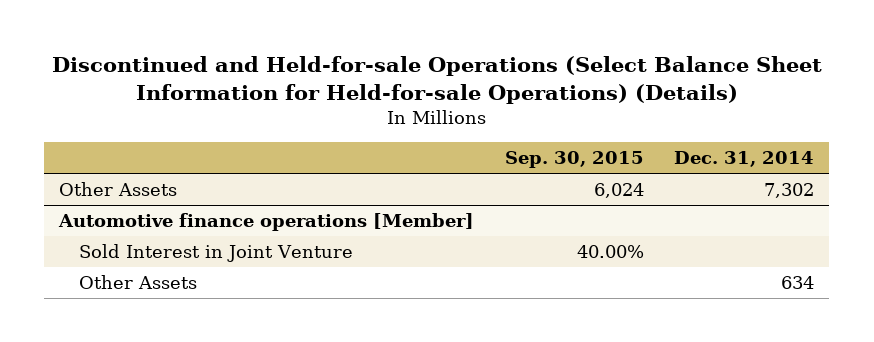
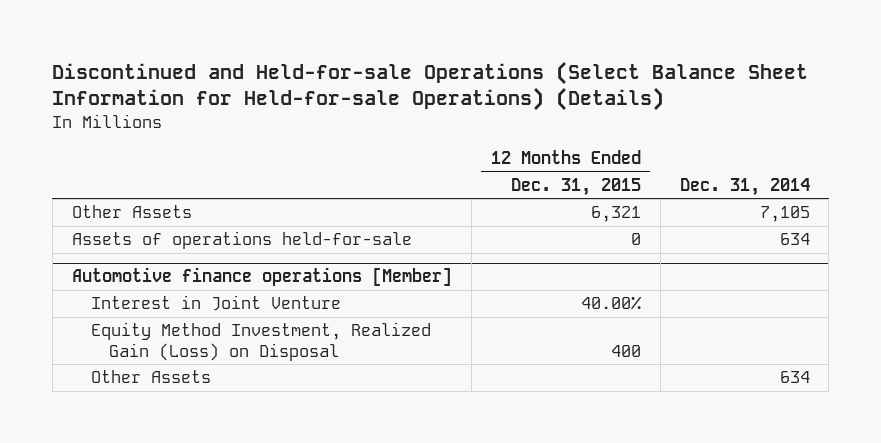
- | Sep. 30, 2015 | Dec. 31, 2014
+ | 12 Months Ended Dec. 31, 2015 | Dec. 31, 2014
- Other Assets | 6,024 | 7,302
+ Other Assets | 6,321 | 7,105
+ Assets of operations held-for-sale | 0 | 634
@ Automotive finance operations [Member]
- Sold Interest in Joint Venture | 40.00% |
+ Interest in Joint Venture | 40.00% |
+ Equity Method Investment, Realized Gain (Loss) on Disposal | 400 |

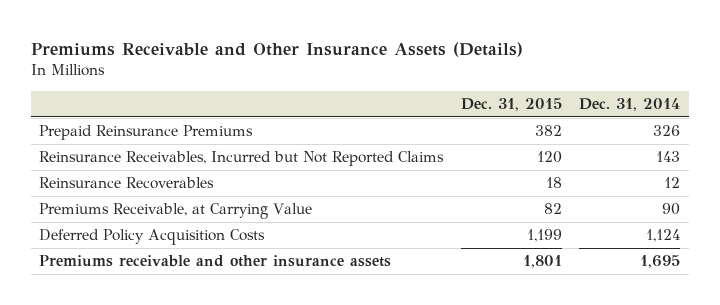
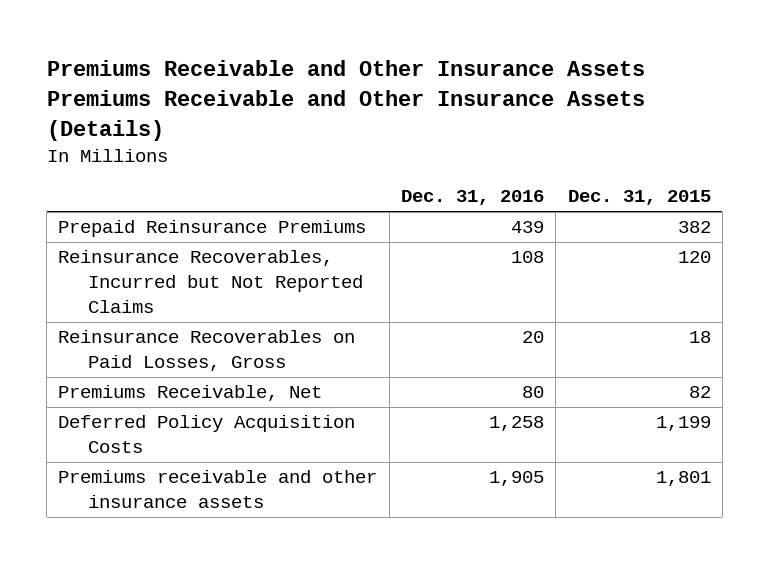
- Premiums Receivable and Other Insurance Assets (Details)
+ Premiums Receivable and Other Insurance Assets Premiums Receivable and Other Insurance Assets (Details)
- | Dec. 31, 2015 | Dec. 31, 2014
+ | Dec. 31, 2016 | Dec. 31, 2015
- Reinsurance Receivables, Incurred but Not Reported Claims | 120 | 143
- Reinsurance Recoverables | 18 | 12
- Premiums Receivable, at Carrying Value | 82 | 90
+ Reinsurance Recoverables, Incurred but Not Reported Claims | 108 | 120
+ Reinsurance Recoverables on Paid Losses, Gross | 20 | 18
+ Premiums Receivable, Net | 80 | 82

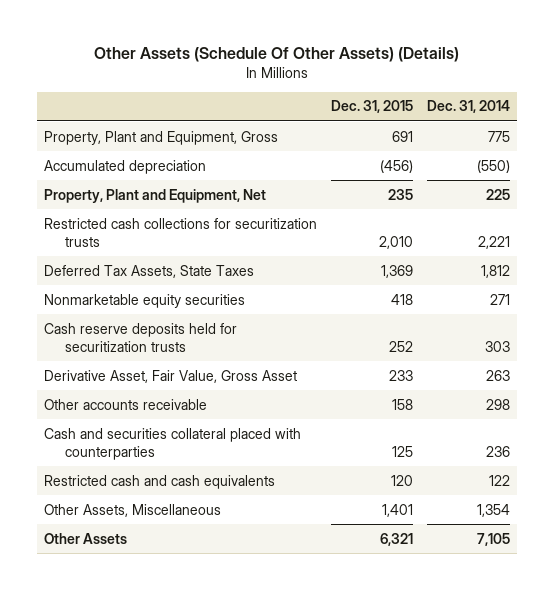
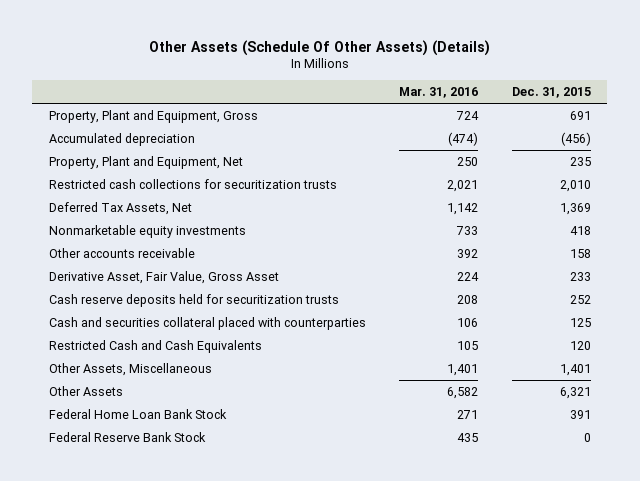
- | Dec. 31, 2015 | Dec. 31, 2014
+ | Mar. 31, 2016 | Dec. 31, 2015
- Deferred Tax Assets, State Taxes | 1,369 | 1,812
- Nonmarketable equity securities | 418 | 271
+ Deferred Tax Assets, Net | 1,142 | 1,369
+ Nonmarketable equity investments | 733 | 418
moved down: Derivative Asset, Fair Value, Gross Asset | 224 | 233
moved down: Cash reserve deposits held for securitization trusts | 208 | 252
- Restricted cash and cash equivalents | 120 | 122
+ Restricted Cash and Cash Equivalents | 105 | 120
+ Federal Home Loan Bank Stock | 271 | 391
+ Federal Reserve Bank Stock | 435 | 0

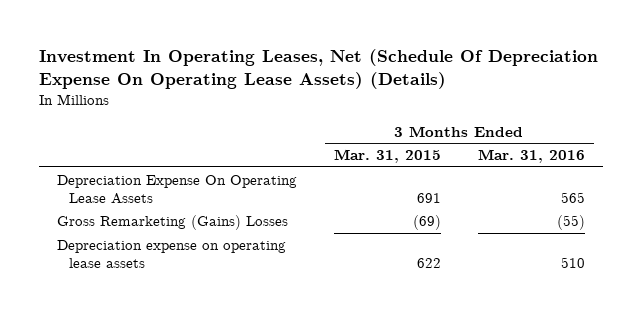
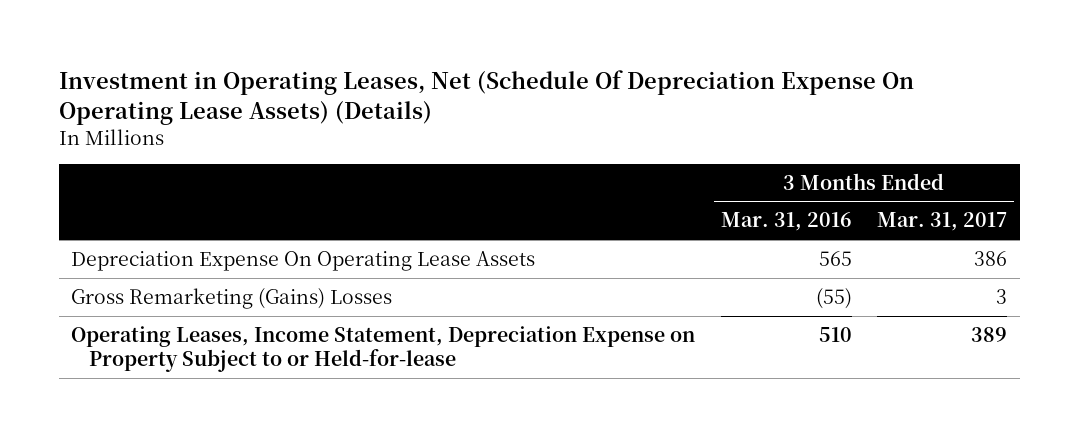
- Investment In Operating Leases, Net (Schedule Of Depreciation Expense On Operating Lease Assets) (Details)
+ Investment in Operating Leases, Net (Schedule Of Depreciation Expense On Operating Lease Assets) (Details)
- | 3 Months Ended Mar. 31, 2015 | 3 Months Ended Mar. 31, 2016
+ | 3 Months Ended Mar. 31, 2016 | 3 Months Ended Mar. 31, 2017
- Depreciation expense on operating lease assets | 622 | 510
+ Operating Leases, Income Statement, Depreciation Expense on Property Subject to or Held-for-lease | 510 | 389

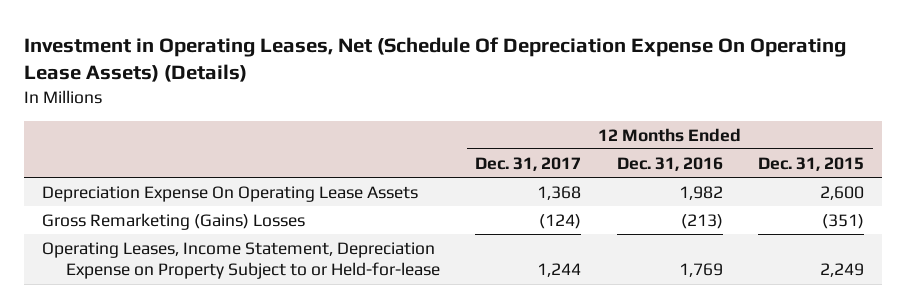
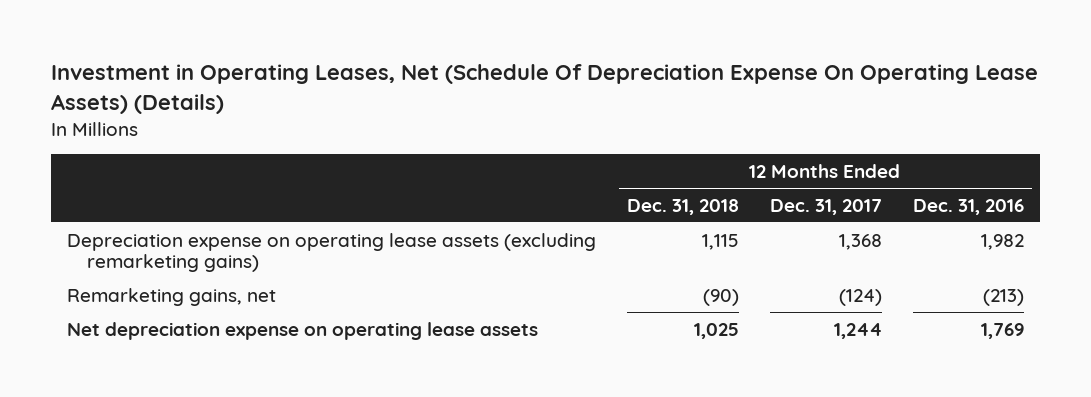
- | 12 Months Ended Dec. 31, 2017 | 12 Months Ended Dec. 31, 2016 | 12 Months Ended Dec. 31, 2015
+ | 12 Months Ended Dec. 31, 2018 | 12 Months Ended Dec. 31, 2017 | 12 Months Ended Dec. 31, 2016
- Depreciation Expense On Operating Lease Assets | 1,368 | 1,982 | 2,600
- Gross Remarketing (Gains) Losses | (124) | (213) | (351)
- Operating Leases, Income Statement, Depreciation Expense on Property Subject to or Held-for-lease | 1,244 | 1,769 | 2,249
+ Depreciation expense on operating lease assets (excluding remarketing gains) | 1,115 | 1,368 | 1,982
+ Remarketing gains, net | (90) | (124) | (213)
+ Net depreciation expense on operating lease assets | 1,025 | 1,244 | 1,769

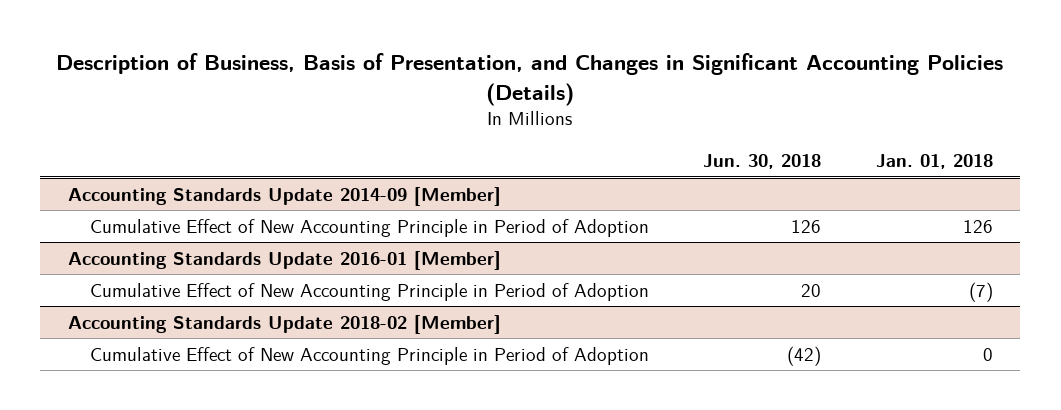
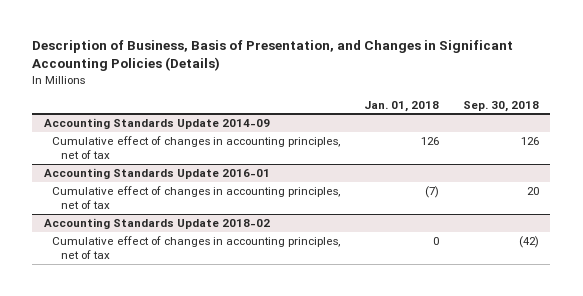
- | Jun. 30, 2018 | Jan. 01, 2018
+ | Jan. 01, 2018 | Sep. 30, 2018
- Accounting Standards Update 2014-09 [Member]
- Cumulative Effect of New Accounting Principle in Period of Adoption | 126 | 126
- Accounting Standards Update 2016-01 [Member]
- Cumulative Effect of New Accounting Principle in Period of Adoption | 20 | (7)
- Accounting Standards Update 2018-02 [Member]
- Cumulative Effect of New Accounting Principle in Period of Adoption | (42) | 0
+ Accounting Standards Update 2014-09
+ Cumulative effect of changes in accounting principles, net of tax | 126 | 126
+ Accounting Standards Update 2016-01
+ Cumulative effect of changes in accounting principles, net of tax | (7) | 20
+ Accounting Standards Update 2018-02
+ Cumulative effect of changes in accounting principles, net of tax | 0 | (42)

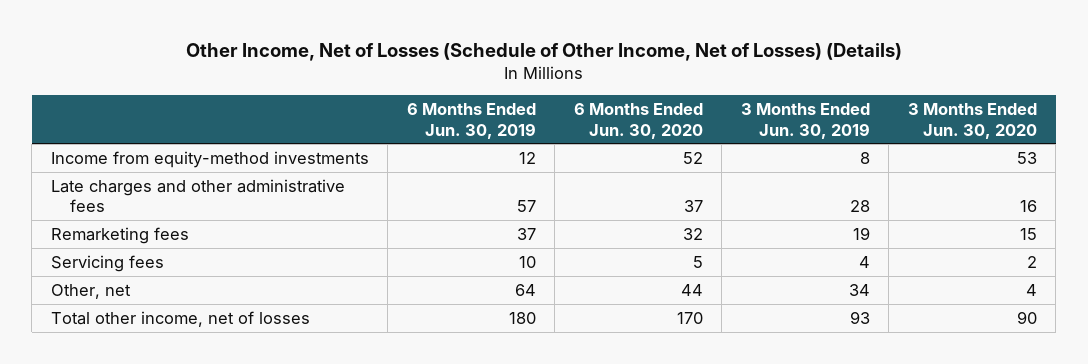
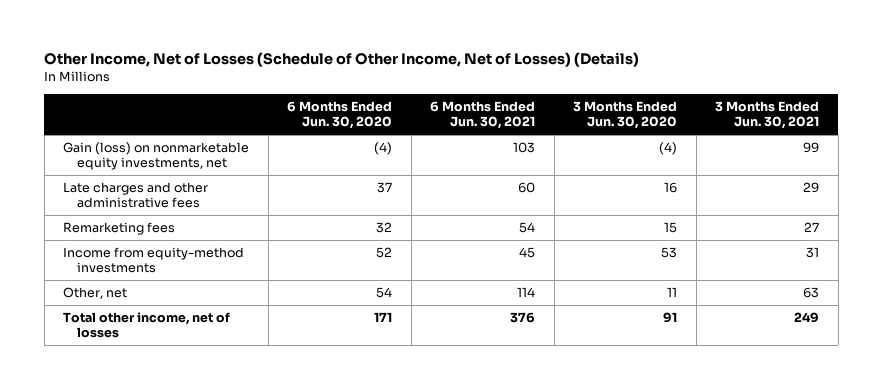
- | 6 Months Ended Jun. 30, 2019 | 6 Months Ended Jun. 30, 2020 | 3 Months Ended Jun. 30, 2019 | 3 Months Ended Jun. 30, 2020
+ | 6 Months Ended Jun. 30, 2020 | 6 Months Ended Jun. 30, 2021 | 3 Months Ended Jun. 30, 2020 | 3 Months Ended Jun. 30, 2021
+ Gain (loss) on nonmarketable equity investments, net | (4) | 103 | (4) | 99
- Servicing fees | 10 | 5 | 4 | 2
- Other, net | 64 | 44 | 34 | 4
- Total other income, net of losses | 180 | 170 | 93 | 90
moved down: Income from equity-method investments | 52 | 45 | 53 | 31
+ Other, net | 54 | 114 | 11 | 63
+ Total other income, net of losses | 171 | 376 | 91 | 249

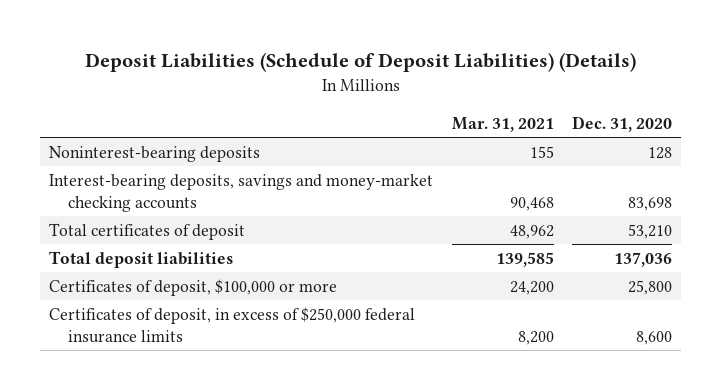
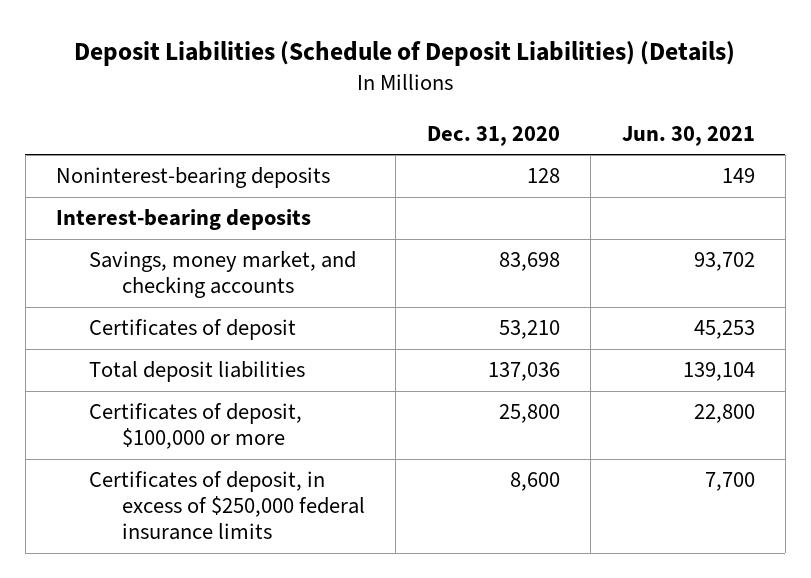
- | Mar. 31, 2021 | Dec. 31, 2020
+ | Dec. 31, 2020 | Jun. 30, 2021
- Interest-bearing deposits, savings and money-market checking accounts | 90,468 | 83,698
- Total certificates of deposit | 48,962 | 53,210
+ Interest-bearing deposits
+ Savings, money market, and checking accounts | 83,698 | 93,702
+ Certificates of deposit | 53,210 | 45,253

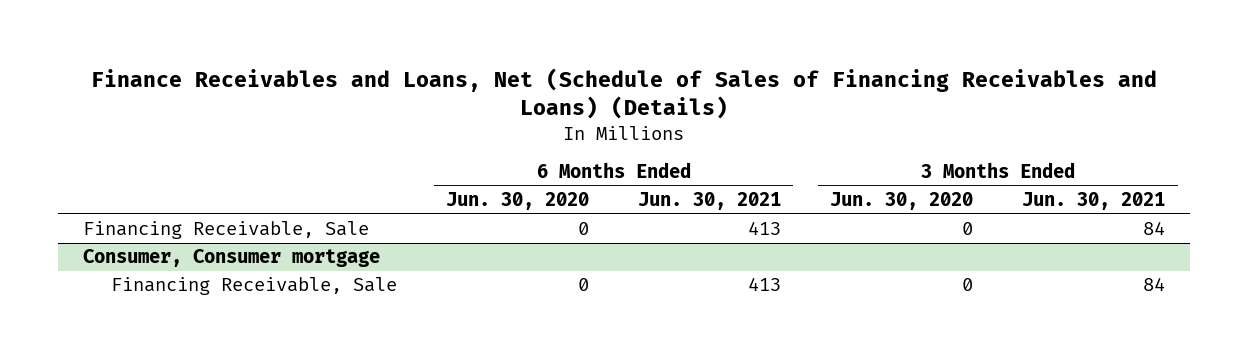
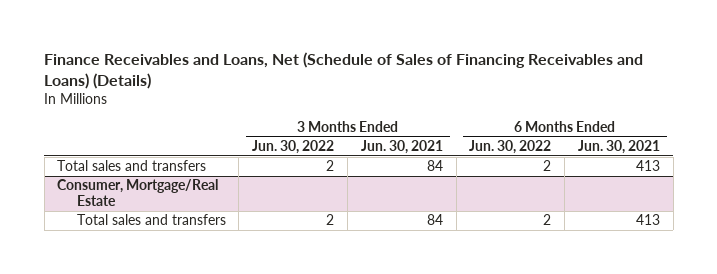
- | 6 Months Ended Jun. 30, 2020 | 6 Months Ended Jun. 30, 2021 | 3 Months Ended Jun. 30, 2020 | 3 Months Ended Jun. 30, 2021
+ | 3 Months Ended Jun. 30, 2022 | 3 Months Ended Jun. 30, 2021 | 6 Months Ended Jun. 30, 2022 | 6 Months Ended Jun. 30, 2021
- Financing Receivable, Sale | 0 | 413 | 0 | 84
- Consumer, Consumer mortgage
- Financing Receivable, Sale | 0 | 413 | 0 | 84
+ Total sales and transfers | 2 | 84 | 2 | 413
+ Consumer, Mortgage/Real Estate
+ Total sales and transfers | 2 | 84 | 2 | 413

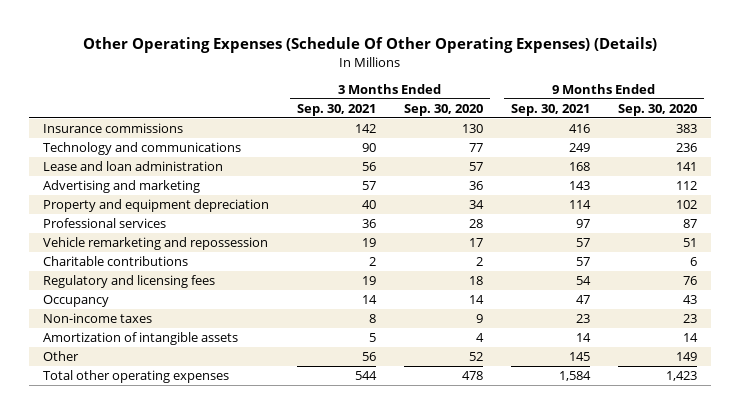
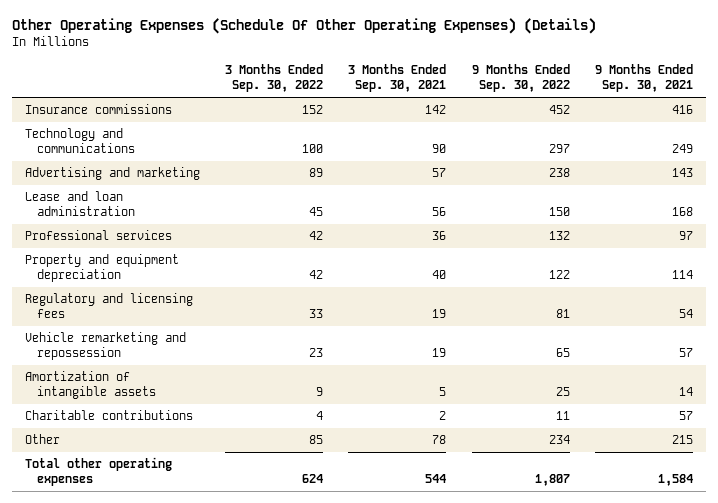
- | 3 Months Ended Sep. 30, 2021 | 3 Months Ended Sep. 30, 2020 | 9 Months Ended Sep. 30, 2021 | 9 Months Ended Sep. 30, 2020
+ | 3 Months Ended Sep. 30, 2022 | 3 Months Ended Sep. 30, 2021 | 9 Months Ended Sep. 30, 2022 | 9 Months Ended Sep. 30, 2021
moved down: Lease and loan administration | 45 | 56 | 150 | 168
moved down: Property and equipment depreciation | 42 | 40 | 122 | 114
- Occupancy | 14 | 14 | 47 | 43
- Non-income taxes | 8 | 9 | 23 | 23
moved down: Vehicle remarketing and repossession | 23 | 19 | 65 | 57
- Other | 56 | 52 | 145 | 149
moved down: Charitable contributions | 4 | 2 | 11 | 57
+ Other | 85 | 78 | 234 | 215

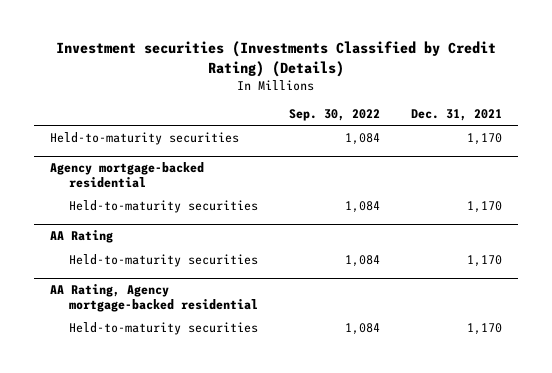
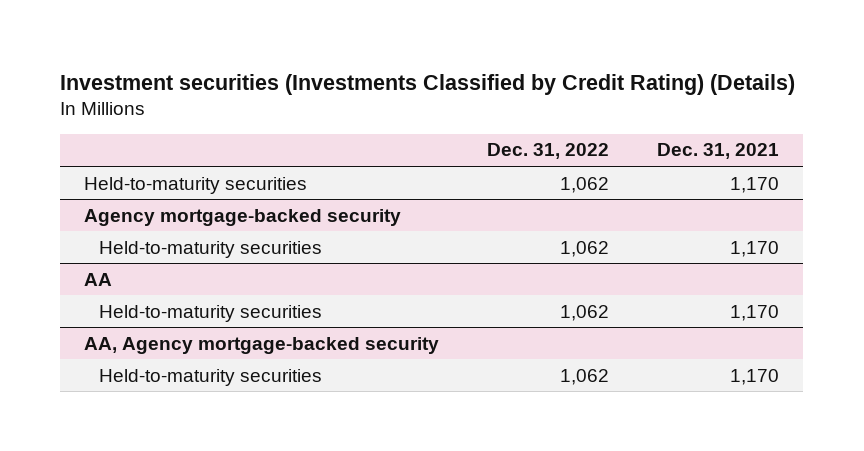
- | Sep. 30, 2022 | Dec. 31, 2021
+ | Dec. 31, 2022 | Dec. 31, 2021
- Agency mortgage-backed residential
+ Agency mortgage-backed security
- AA Rating
+ AA
- AA Rating, Agency mortgage-backed residential
+ AA, Agency mortgage-backed security

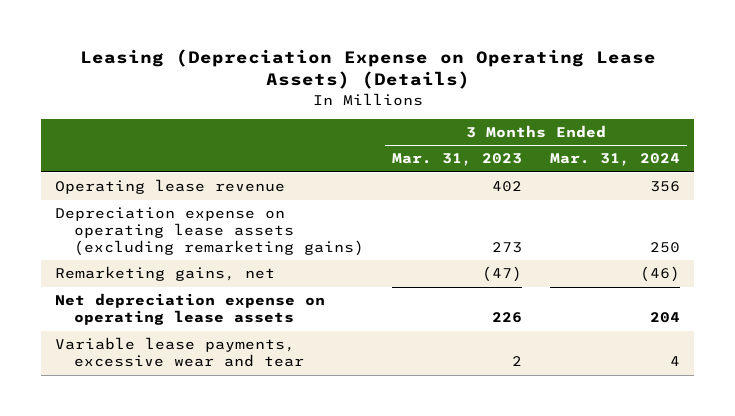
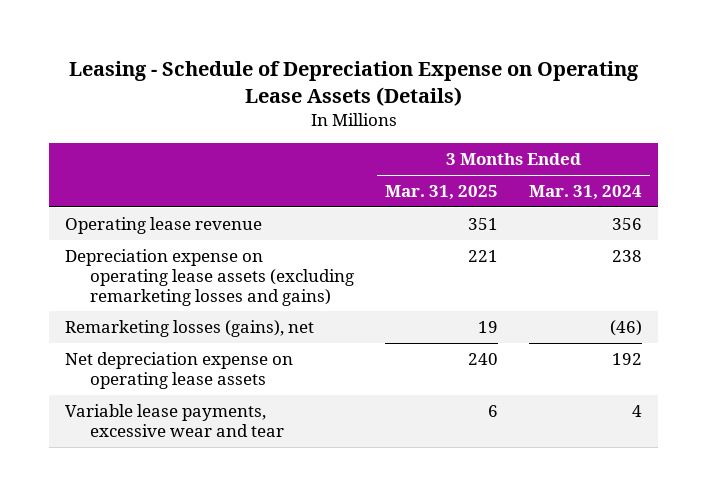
- Leasing (Depreciation Expense on Operating Lease Assets) (Details)
+ Leasing - Schedule of Depreciation Expense on Operating Lease Assets (Details)
- | 3 Months Ended Mar. 31, 2023 | 3 Months Ended Mar. 31, 2024
+ | 3 Months Ended Mar. 31, 2025 | 3 Months Ended Mar. 31, 2024
- Depreciation expense on operating lease assets (excluding remarketing gains) | 273 | 250
- Remarketing gains, net | (47) | (46)
- Net depreciation expense on operating lease assets | 226 | 204
+ Depreciation expense on operating lease assets (excluding remarketing losses and gains) | 221 | 238
+ Remarketing losses (gains), net | 19 | (46)
+ Net depreciation expense on operating lease assets | 240 | 192

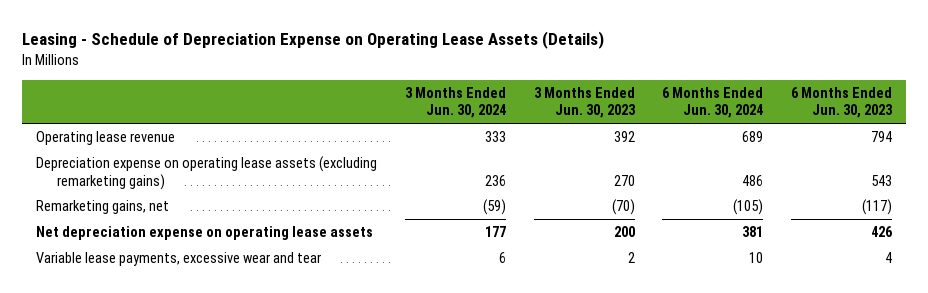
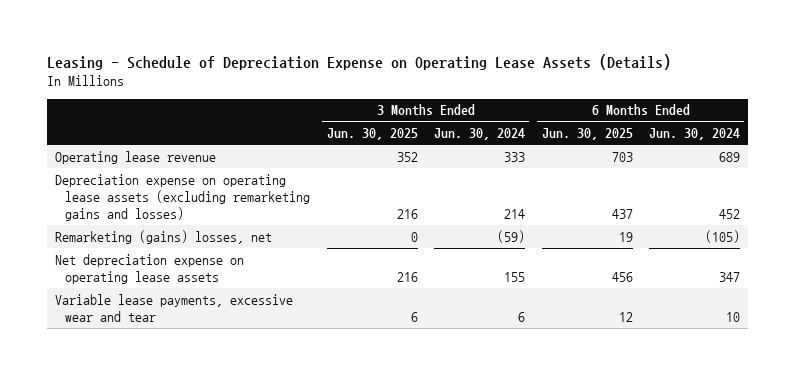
- | 3 Months Ended Jun. 30, 2024 | 3 Months Ended Jun. 30, 2023 | 6 Months Ended Jun. 30, 2024 | 6 Months Ended Jun. 30, 2023
+ | 3 Months Ended Jun. 30, 2025 | 3 Months Ended Jun. 30, 2024 | 6 Months Ended Jun. 30, 2025 | 6 Months Ended Jun. 30, 2024
- Depreciation expense on operating lease assets (excluding remarketing gains) | 236 | 270 | 486 | 543
- Remarketing gains, net | (59) | (70) | (105) | (117)
- Net depreciation expense on operating lease assets | 177 | 200 | 381 | 426
+ Depreciation expense on operating lease assets (excluding remarketing gains and losses) | 216 | 214 | 437 | 452
+ Remarketing (gains) losses, net | 0 | (59) | 19 | (105)
+ Net depreciation expense on operating lease assets | 216 | 155 | 456 | 347

